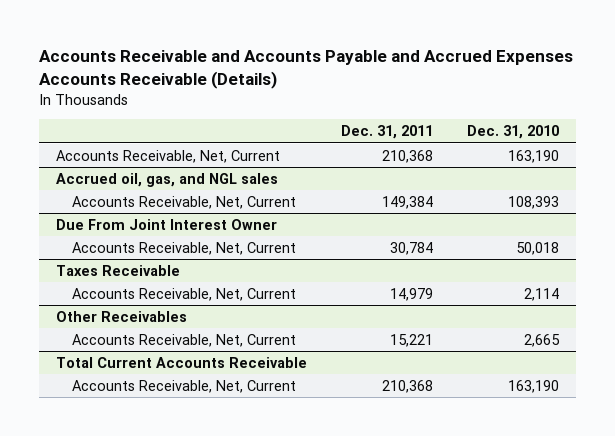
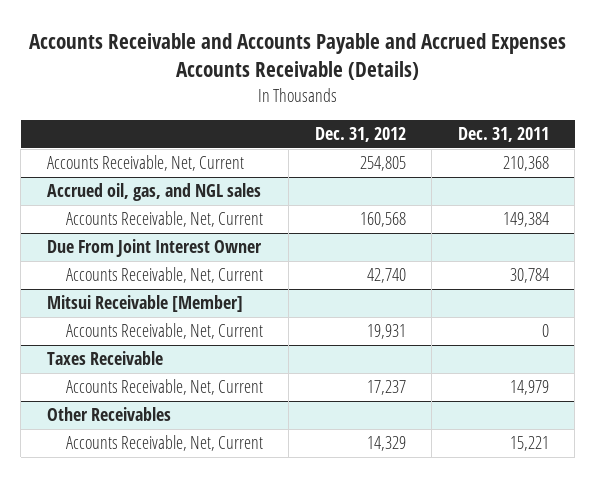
- | Dec. 31, 2011 | Dec. 31, 2010
+ | Dec. 31, 2012 | Dec. 31, 2011
+ Mitsui Receivable [Member]
+ Accounts Receivable, Net, Current | 19,931 | 0
- Total Current Accounts Receivable
- Accounts Receivable, Net, Current | 210,368 | 163,190

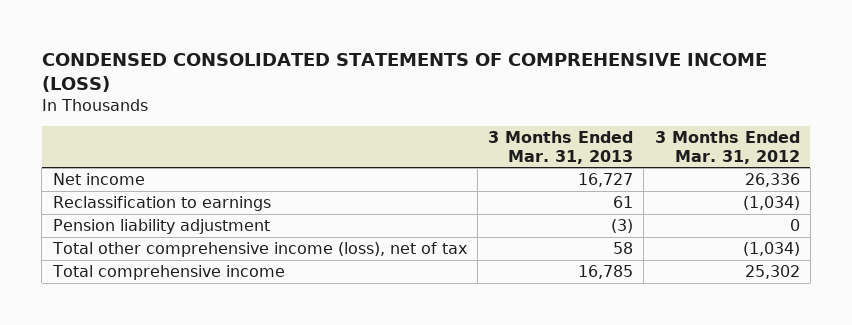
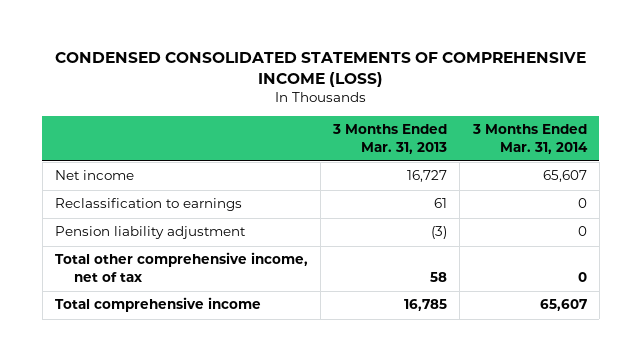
- | 3 Months Ended Mar. 31, 2013 | 3 Months Ended Mar. 31, 2012
+ | 3 Months Ended Mar. 31, 2013 | 3 Months Ended Mar. 31, 2014
- Total other comprehensive income (loss), net of tax | 58 | (1,034)
+ Total other comprehensive income, net of tax | 58 | 0

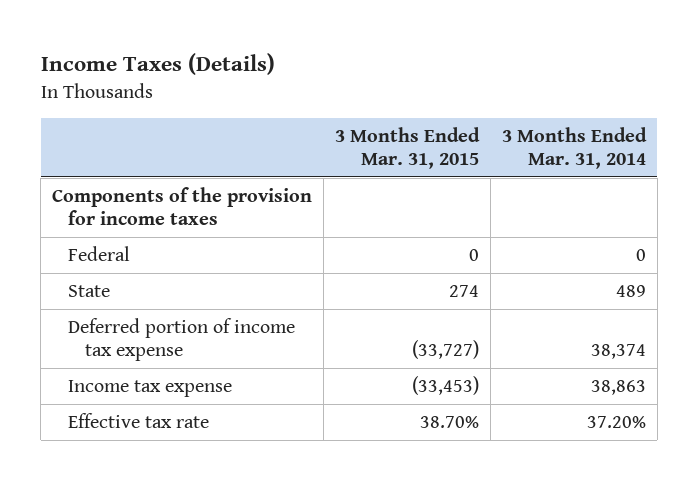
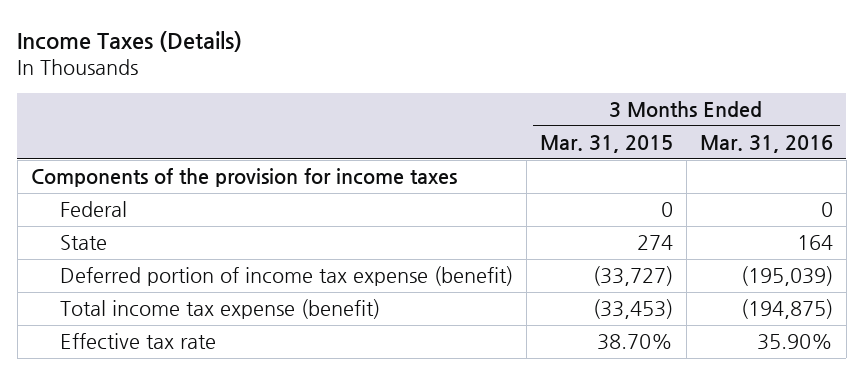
- | 3 Months Ended Mar. 31, 2015 | 3 Months Ended Mar. 31, 2014
+ | 3 Months Ended Mar. 31, 2015 | 3 Months Ended Mar. 31, 2016
- Deferred portion of income tax expense | (33,727) | 38,374
- Income tax expense | (33,453) | 38,863
+ Deferred portion of income tax expense (benefit) | (33,727) | (195,039)
+ Total income tax expense (benefit) | (33,453) | (194,875)

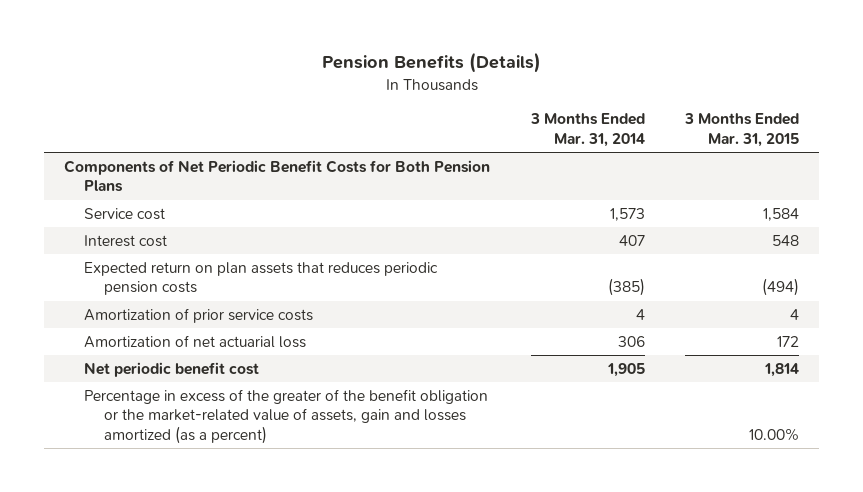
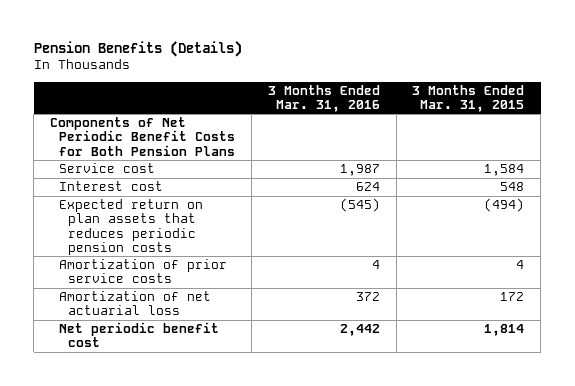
- | 3 Months Ended Mar. 31, 2014 | 3 Months Ended Mar. 31, 2015
+ | 3 Months Ended Mar. 31, 2016 | 3 Months Ended Mar. 31, 2015
- Percentage in excess of the greater of the benefit obligation or the market-related value of assets, gain and losses amortized (as a percent) | | 10.00%

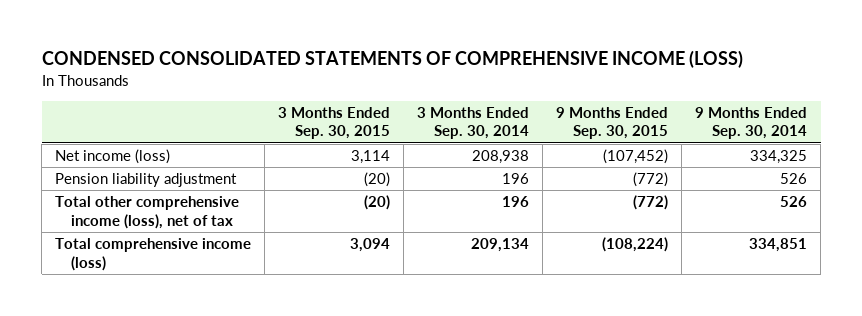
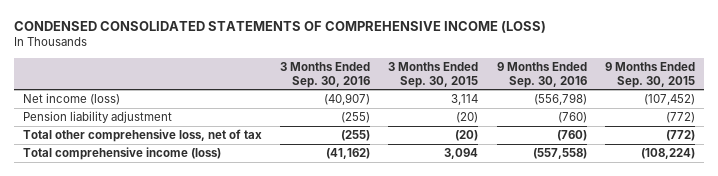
- | 3 Months Ended Sep. 30, 2015 | 3 Months Ended Sep. 30, 2014 | 9 Months Ended Sep. 30, 2015 | 9 Months Ended Sep. 30, 2014
+ | 3 Months Ended Sep. 30, 2016 | 3 Months Ended Sep. 30, 2015 | 9 Months Ended Sep. 30, 2016 | 9 Months Ended Sep. 30, 2015
- Total other comprehensive income (loss), net of tax | (20) | 196 | (772) | 526
+ Total other comprehensive loss, net of tax | (255) | (20) | (760) | (772)

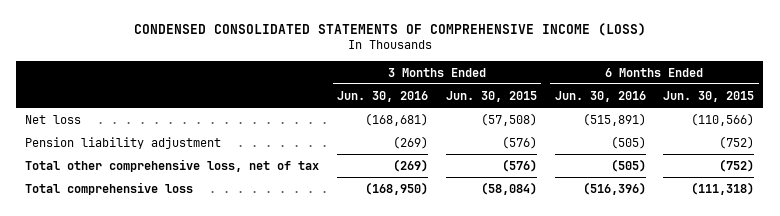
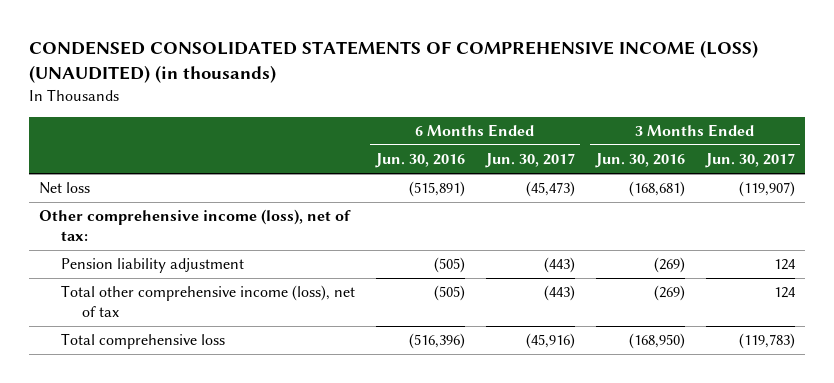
- CONDENSED CONSOLIDATED STATEMENTS OF COMPREHENSIVE INCOME (LOSS)
+ CONDENSED CONSOLIDATED STATEMENTS OF COMPREHENSIVE INCOME (LOSS) (UNAUDITED) (in thousands)
- | 3 Months Ended Jun. 30, 2016 | 3 Months Ended Jun. 30, 2015 | 6 Months Ended Jun. 30, 2016 | 6 Months Ended Jun. 30, 2015
+ | 6 Months Ended Jun. 30, 2016 | 6 Months Ended Jun. 30, 2017 | 3 Months Ended Jun. 30, 2016 | 3 Months Ended Jun. 30, 2017
+ Other comprehensive income (loss), net of tax:
- Total other comprehensive loss, net of tax | (269) | (576) | (505) | (752)
+ Total other comprehensive income (loss), net of tax | (505) | (443) | (269) | 124

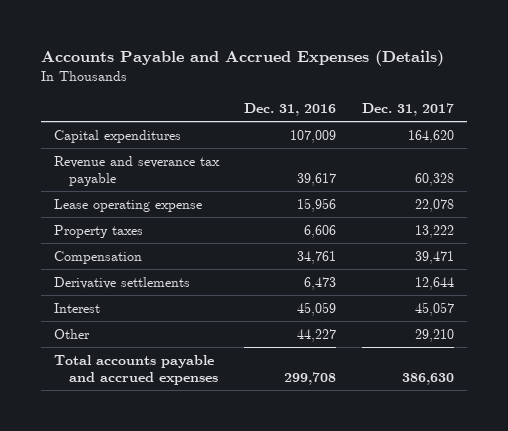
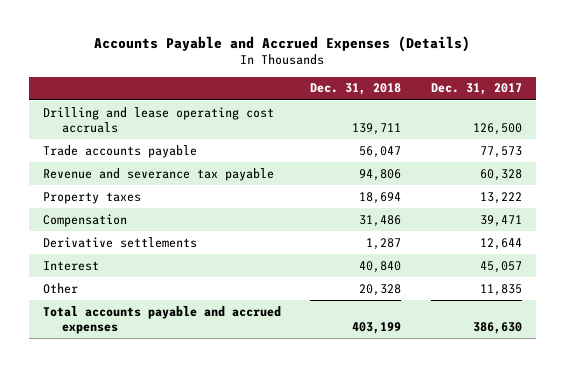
- | Dec. 31, 2016 | Dec. 31, 2017
+ | Dec. 31, 2018 | Dec. 31, 2017
- Capital expenditures | 107,009 | 164,620
+ Drilling and lease operating cost accruals | 139,711 | 126,500
+ Trade accounts payable | 56,047 | 77,573
- Lease operating expense | 15,956 | 22,078
- Other | 44,227 | 29,210
+ Other | 20,328 | 11,835

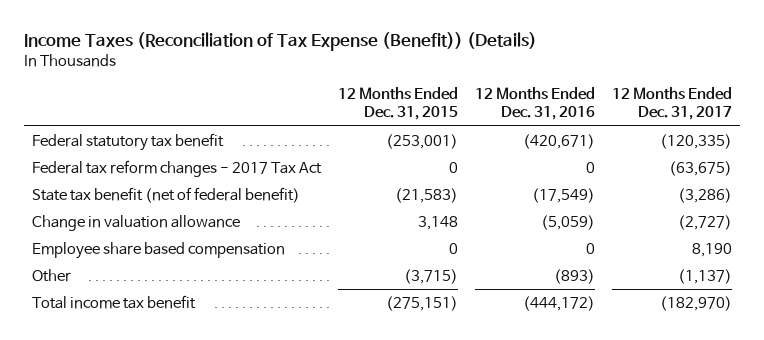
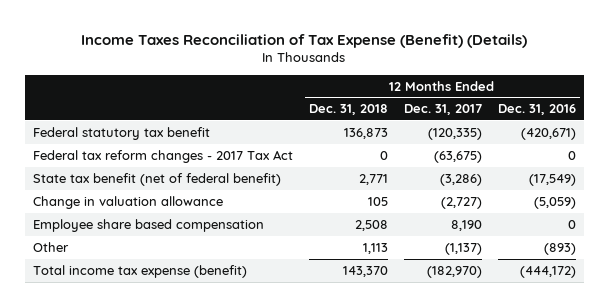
- Income Taxes (Reconciliation of Tax Expense (Benefit)) (Details)
+ Income Taxes Reconciliation of Tax Expense (Benefit) (Details)
- | 12 Months Ended Dec. 31, 2015 | 12 Months Ended Dec. 31, 2016 | 12 Months Ended Dec. 31, 2017
+ | 12 Months Ended Dec. 31, 2018 | 12 Months Ended Dec. 31, 2017 | 12 Months Ended Dec. 31, 2016
- Total income tax benefit | (275,151) | (444,172) | (182,970)
+ Total income tax expense (benefit) | 143,370 | (182,970) | (444,172)

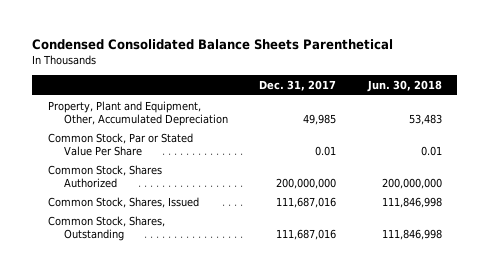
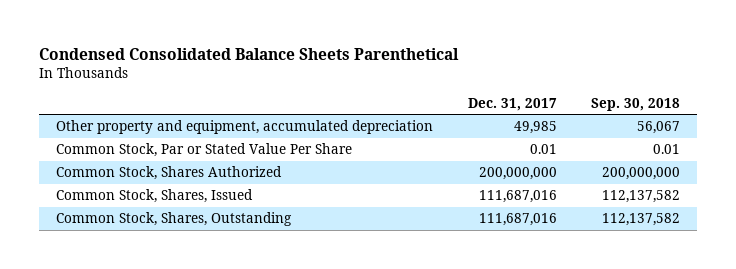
- | Dec. 31, 2017 | Jun. 30, 2018
+ | Dec. 31, 2017 | Sep. 30, 2018
- Property, Plant and Equipment, Other, Accumulated Depreciation | 49,985 | 53,483
+ Other property and equipment, accumulated depreciation | 49,985 | 56,067

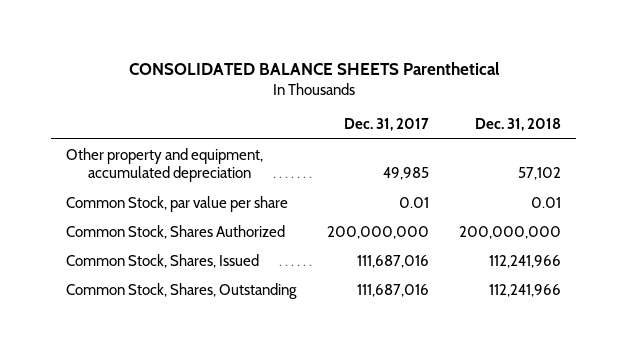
- Condensed Consolidated Balance Sheets Parenthetical
+ CONSOLIDATED BALANCE SHEETS Parenthetical
- | Dec. 31, 2017 | Sep. 30, 2018
+ | Dec. 31, 2017 | Dec. 31, 2018
- Common Stock, Par or Stated Value Per Share | 0.01 | 0.01
+ Common Stock, par value per share | 0.01 | 0.01

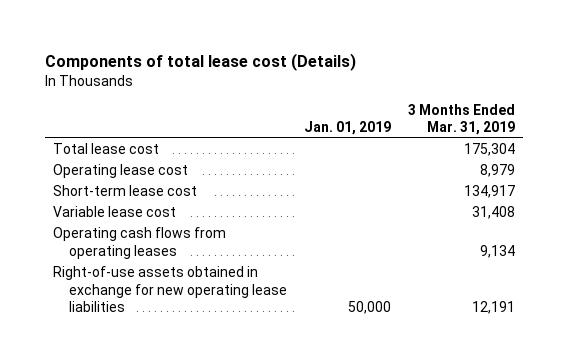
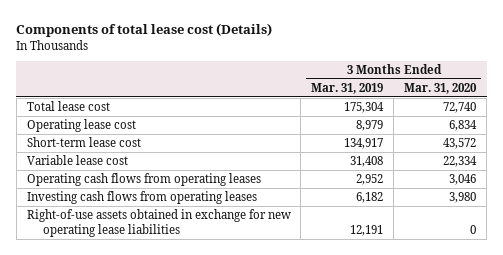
- | Jan. 01, 2019 | 3 Months Ended Mar. 31, 2019
+ | 3 Months Ended Mar. 31, 2019 | 3 Months Ended Mar. 31, 2020
- Operating cash flows from operating leases | | 9,134
+ Operating cash flows from operating leases | 2,952 | 3,046
+ Investing cash flows from operating leases | 6,182 | 3,980

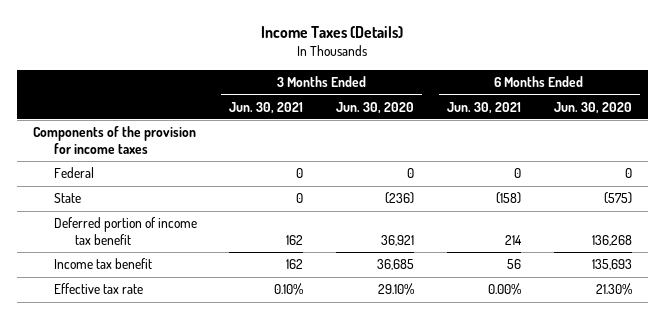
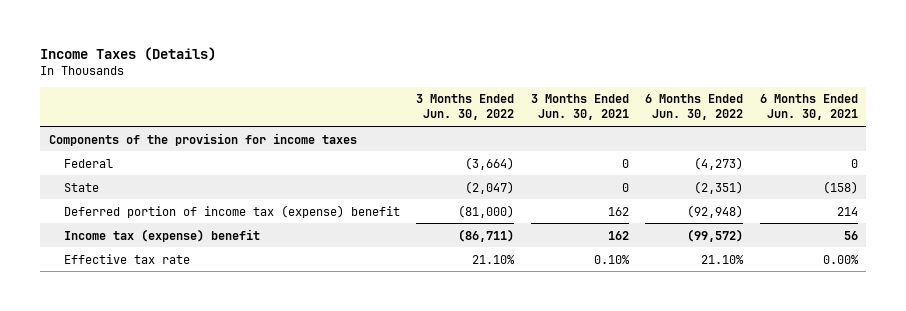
- | 3 Months Ended Jun. 30, 2021 | 3 Months Ended Jun. 30, 2020 | 6 Months Ended Jun. 30, 2021 | 6 Months Ended Jun. 30, 2020
+ | 3 Months Ended Jun. 30, 2022 | 3 Months Ended Jun. 30, 2021 | 6 Months Ended Jun. 30, 2022 | 6 Months Ended Jun. 30, 2021
- Deferred portion of income tax benefit | 162 | 36,921 | 214 | 136,268
- Income tax benefit | 162 | 36,685 | 56 | 135,693
+ Deferred portion of income tax (expense) benefit | (81,000) | 162 | (92,948) | 214
+ Income tax (expense) benefit | (86,711) | 162 | (99,572) | 56

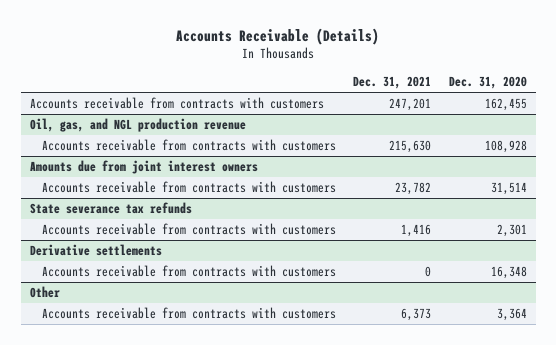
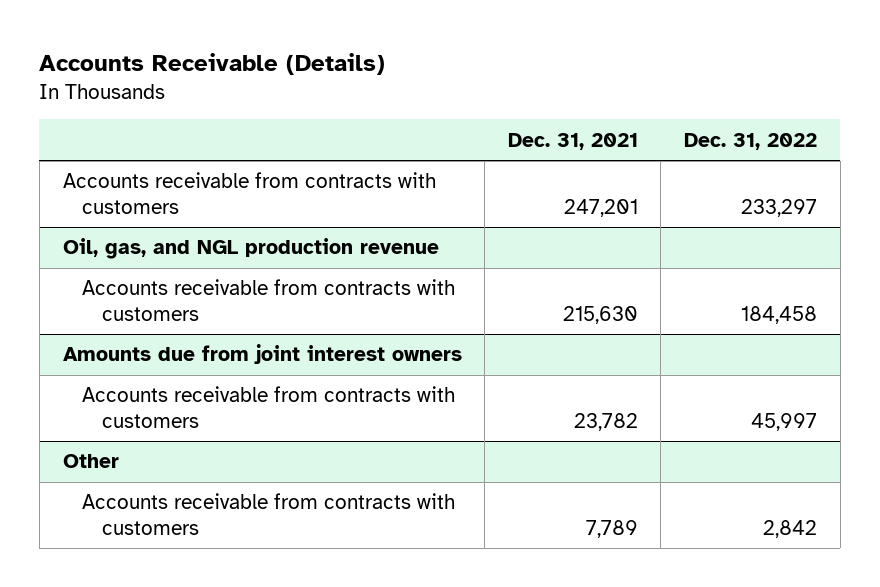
- | Dec. 31, 2021 | Dec. 31, 2020
+ | Dec. 31, 2021 | Dec. 31, 2022
- State severance tax refunds
- Accounts receivable from contracts with customers | 1,416 | 2,301
- Derivative settlements
- Accounts receivable from contracts with customers | 0 | 16,348
@ Other
- Accounts receivable from contracts with customers | 6,373 | 3,364
+ Accounts receivable from contracts with customers | 7,789 | 2,842

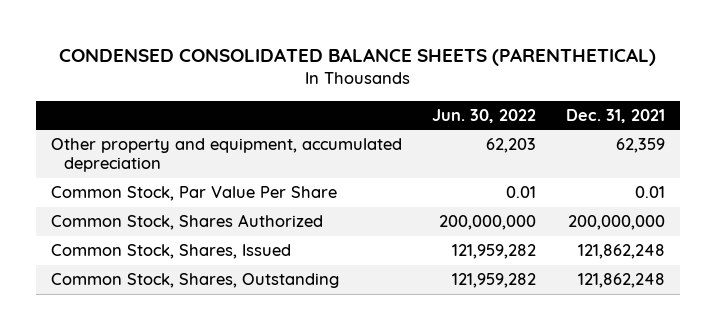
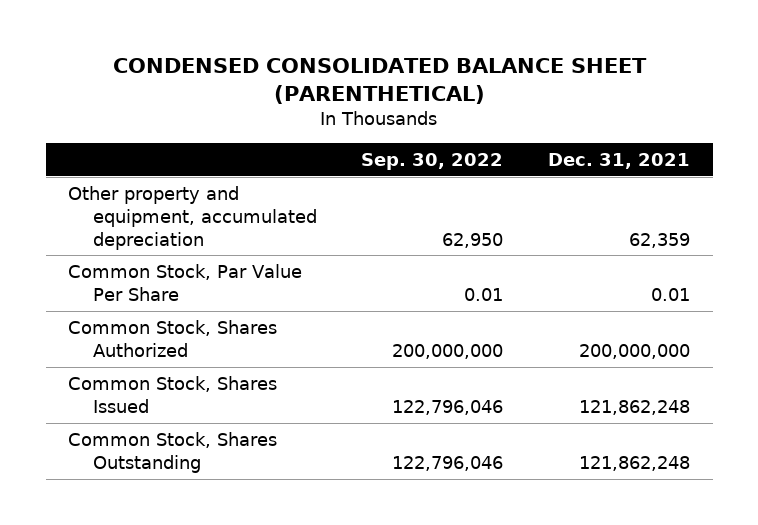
- CONDENSED CONSOLIDATED BALANCE SHEETS (PARENTHETICAL)
+ CONDENSED CONSOLIDATED BALANCE SHEET (PARENTHETICAL)
- | Jun. 30, 2022 | Dec. 31, 2021
+ | Sep. 30, 2022 | Dec. 31, 2021
- Common Stock, Shares, Issued | 121,959,282 | 121,862,248
- Common Stock, Shares, Outstanding | 121,959,282 | 121,862,248
+ Common Stock, Shares Issued | 122,796,046 | 121,862,248
+ Common Stock, Shares Outstanding | 122,796,046 | 121,862,248

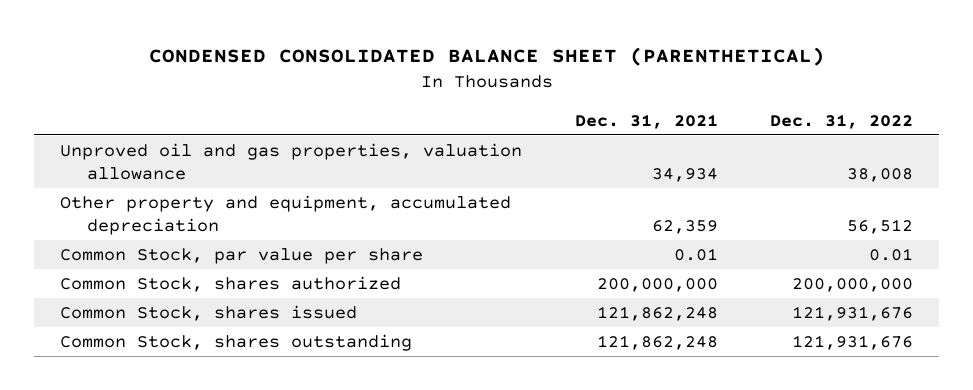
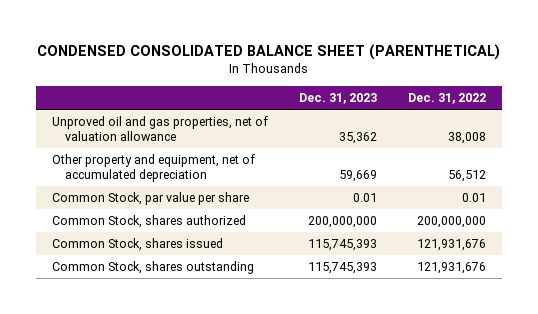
- | Dec. 31, 2021 | Dec. 31, 2022
+ | Dec. 31, 2023 | Dec. 31, 2022
- Unproved oil and gas properties, valuation allowance | 34,934 | 38,008
- Other property and equipment, accumulated depreciation | 62,359 | 56,512
+ Unproved oil and gas properties, net of valuation allowance | 35,362 | 38,008
+ Other property and equipment, net of accumulated depreciation | 59,669 | 56,512

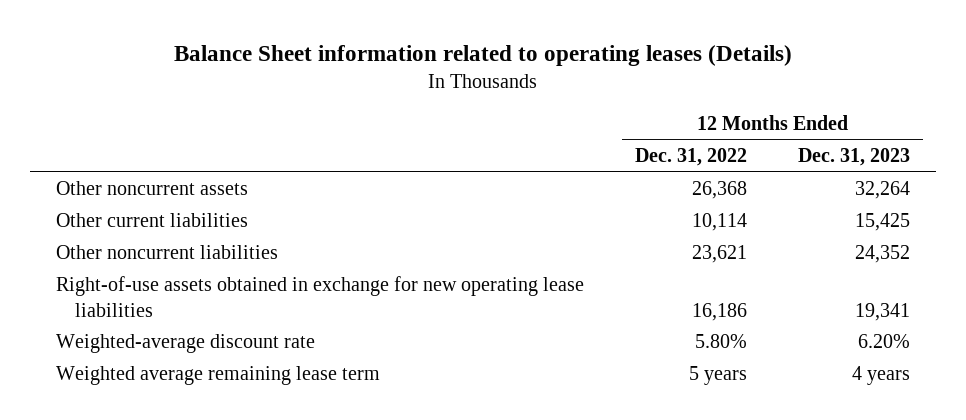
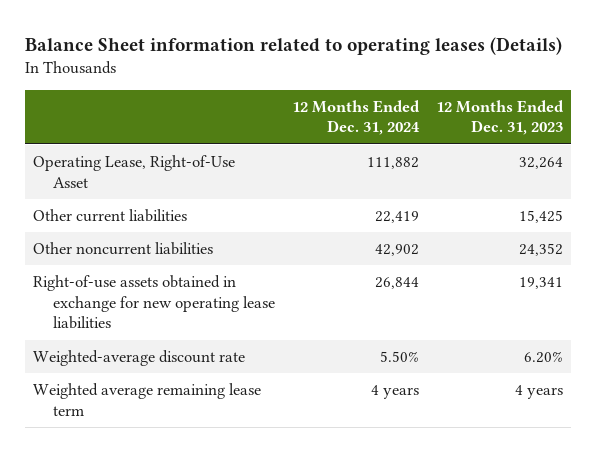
- | 12 Months Ended Dec. 31, 2022 | 12 Months Ended Dec. 31, 2023
+ | 12 Months Ended Dec. 31, 2024 | 12 Months Ended Dec. 31, 2023
- Other noncurrent assets | 26,368 | 32,264
+ Operating Lease, Right-of-Use Asset | 111,882 | 32,264

